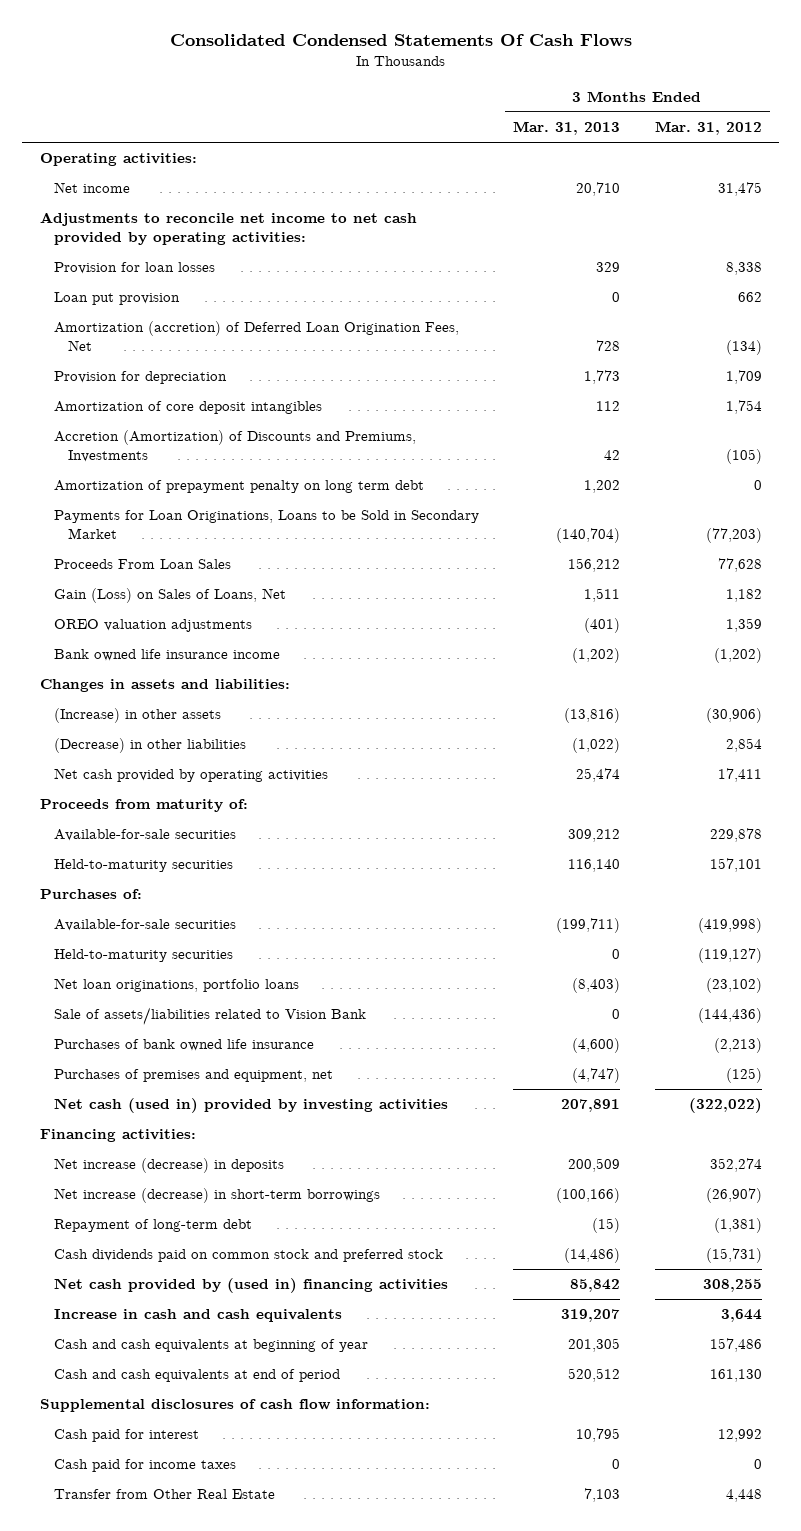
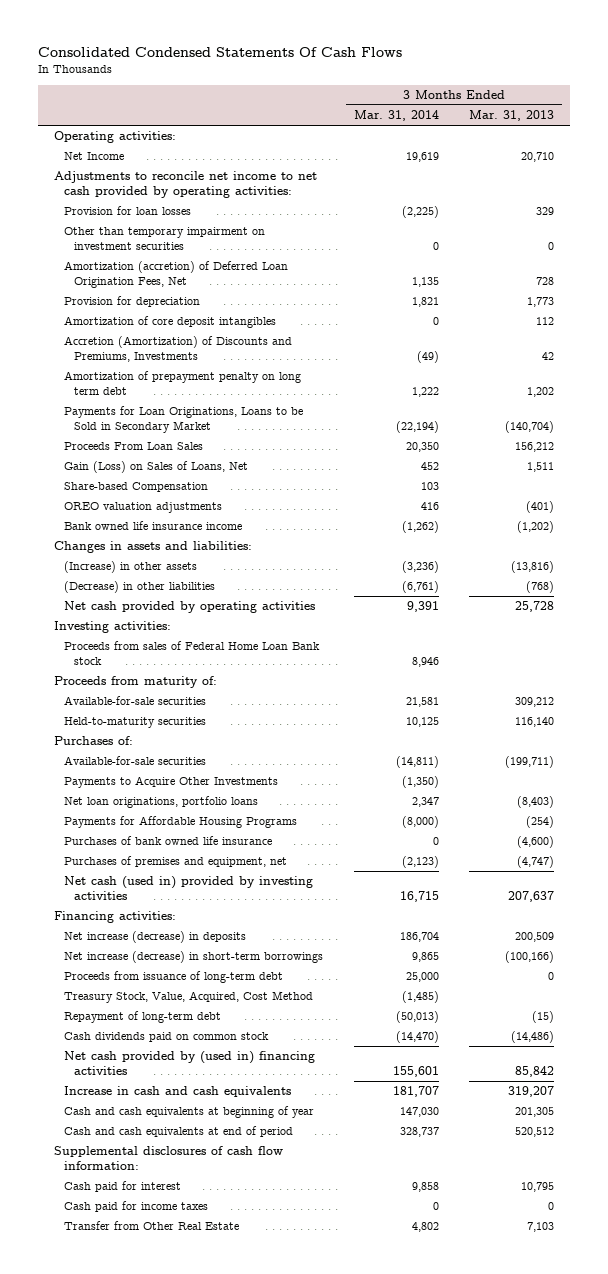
- | 3 Months Ended Mar. 31, 2013 | 3 Months Ended Mar. 31, 2012
+ | 3 Months Ended Mar. 31, 2014 | 3 Months Ended Mar. 31, 2013
- Net income | 20,710 | 31,475
+ Net Income | 19,619 | 20,710
- Loan put provision | 0 | 662
+ Other than temporary impairment on investment securities | 0 | 0
+ Share-based Compensation | 103 |
- (Decrease) in other liabilities | (1,022) | 2,854
- Net cash provided by operating activities | 25,474 | 17,411
+ (Decrease) in other liabilities | (6,761) | (768)
+ Net cash provided by operating activities | 9,391 | 25,728
+ Investing activities:
+ Proceeds from sales of Federal Home Loan Bank stock | 8,946 |
- Held-to-maturity securities | 0 | (119,127)
+ Payments to Acquire Other Investments | (1,350) |
- Sale of assets/liabilities related to Vision Bank | 0 | (144,436)
+ Payments for Affordable Housing Programs | (8,000) | (254)
- Net cash (used in) provided by investing activities | 207,891 | (322,022)
+ Net cash (used in) provided by investing activities | 16,715 | 207,637
+ Proceeds from issuance of long-term debt | 25,000 | 0
+ Treasury Stock, Value, Acquired, Cost Method | (1,485) |
- Cash dividends paid on common stock and preferred stock | (14,486) | (15,731)
+ Cash dividends paid on common stock | (14,470) | (14,486)

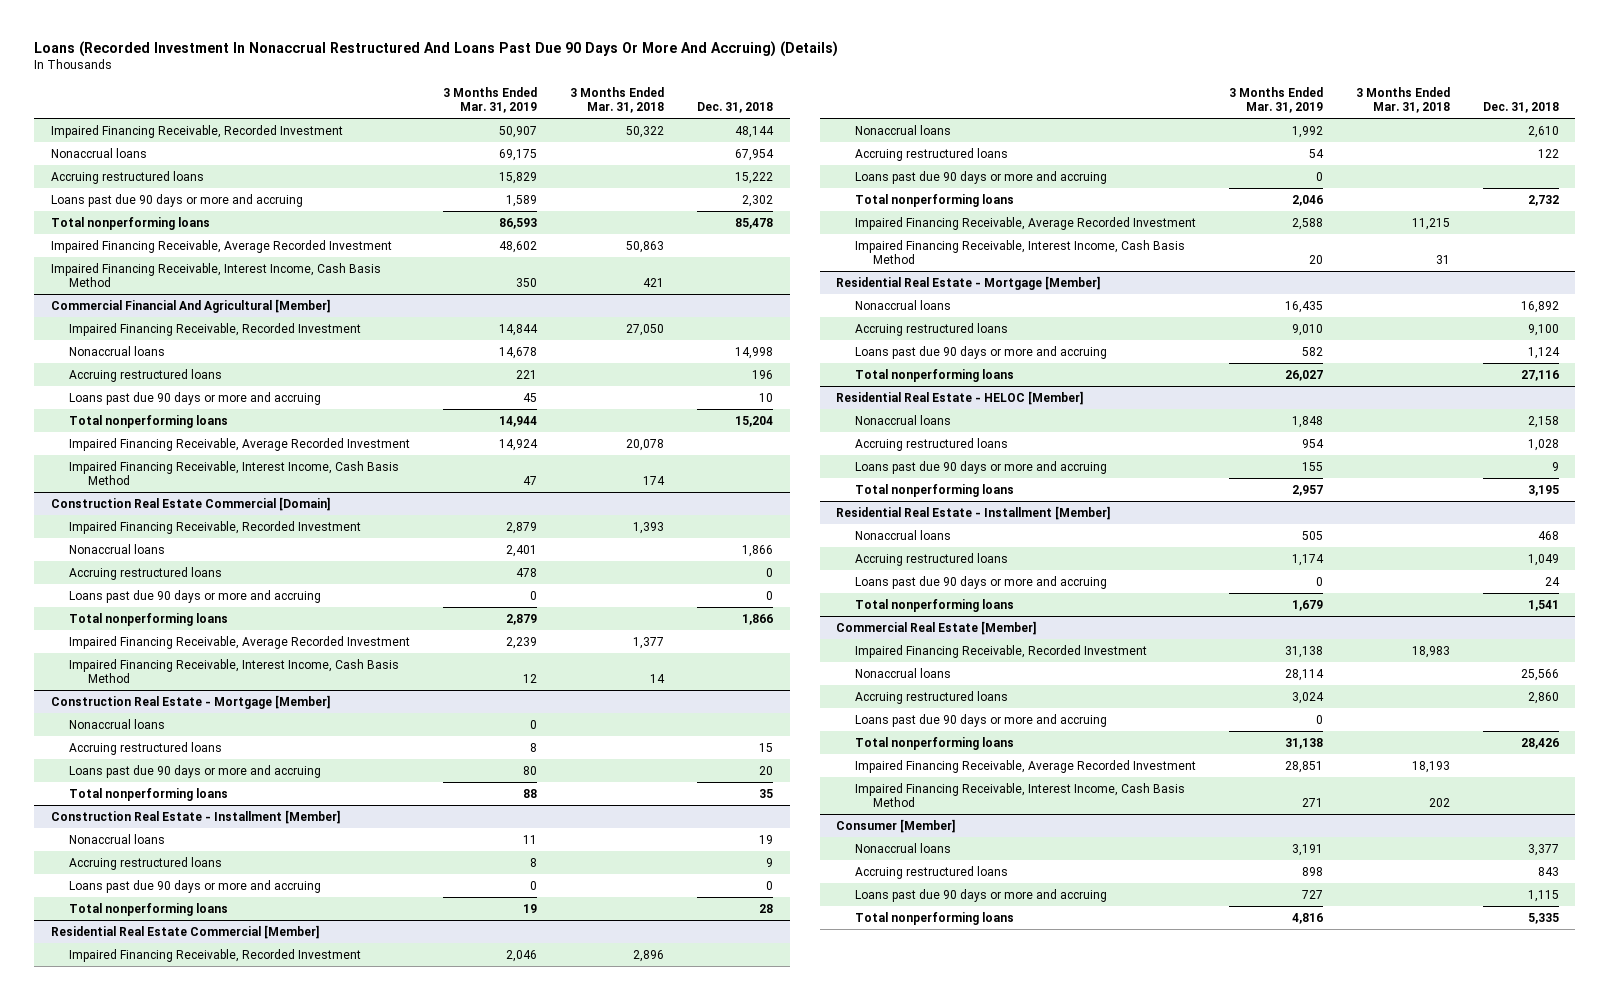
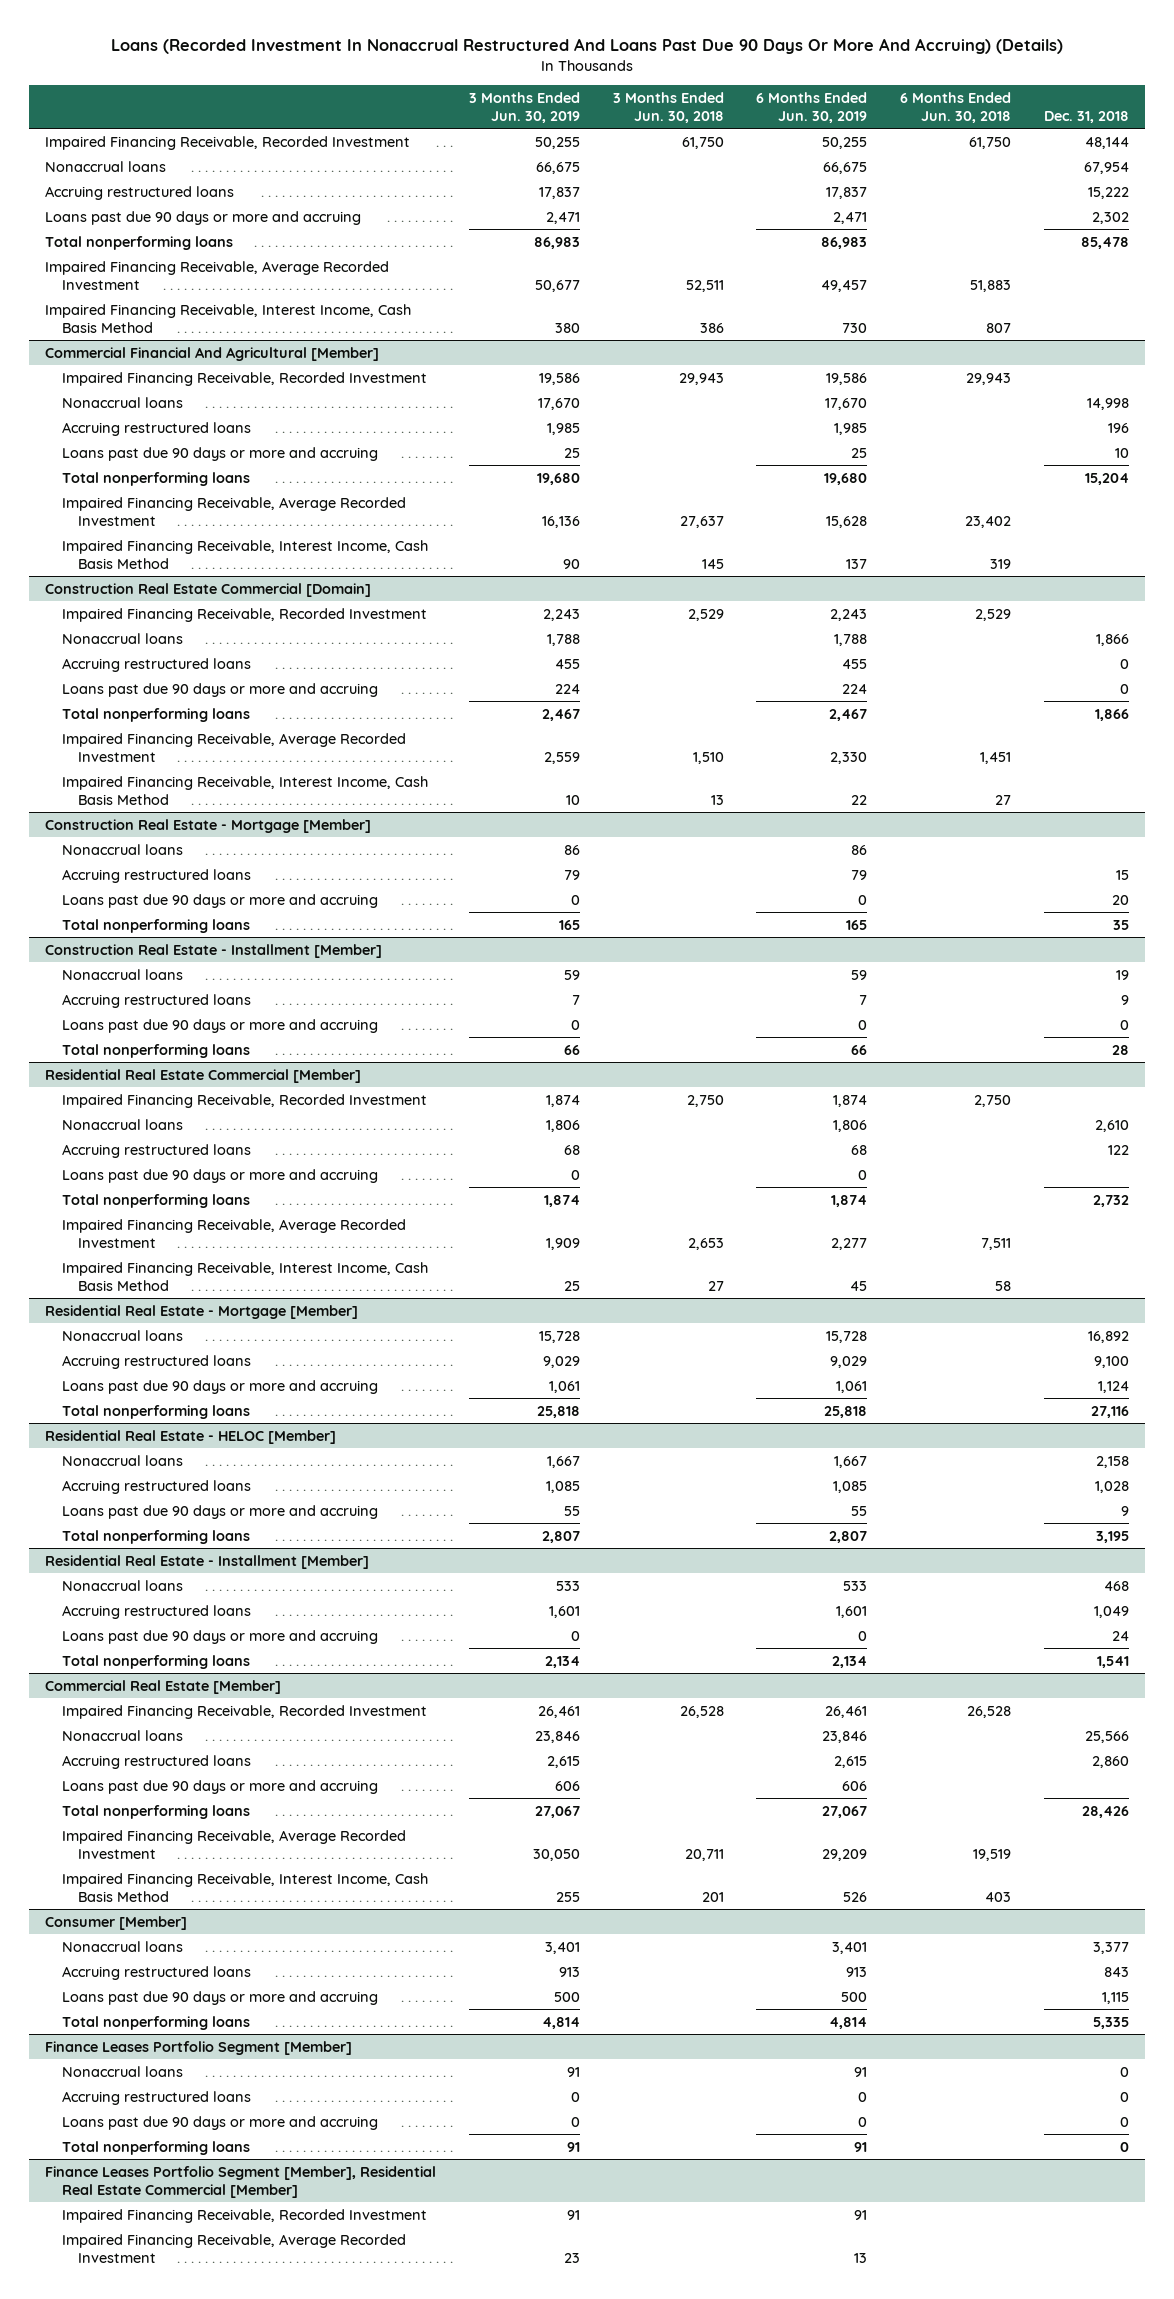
- | 3 Months Ended Mar. 31, 2019 | 3 Months Ended Mar. 31, 2018 | Dec. 31, 2018
+ | 3 Months Ended Jun. 30, 2019 | 3 Months Ended Jun. 30, 2018 | 6 Months Ended Jun. 30, 2019 | 6 Months Ended Jun. 30, 2018 | Dec. 31, 2018
+ Finance Leases Portfolio Segment [Member]
+ Nonaccrual loans | 91 | | 91 | | 0
+ Accruing restructured loans | 0 | | 0 | | 0
+ Loans past due 90 days or more and accruing | 0 | | 0 | | 0
+ Total nonperforming loans | 91 | | 91 | | 0
+ Finance Leases Portfolio Segment [Member], Residential Real Estate Commercial [Member]
+ Impaired Financing Receivable, Recorded Investment | 91 | | 91 | |
+ Impaired Financing Receivable, Average Recorded Investment | 23 | | 13 | |

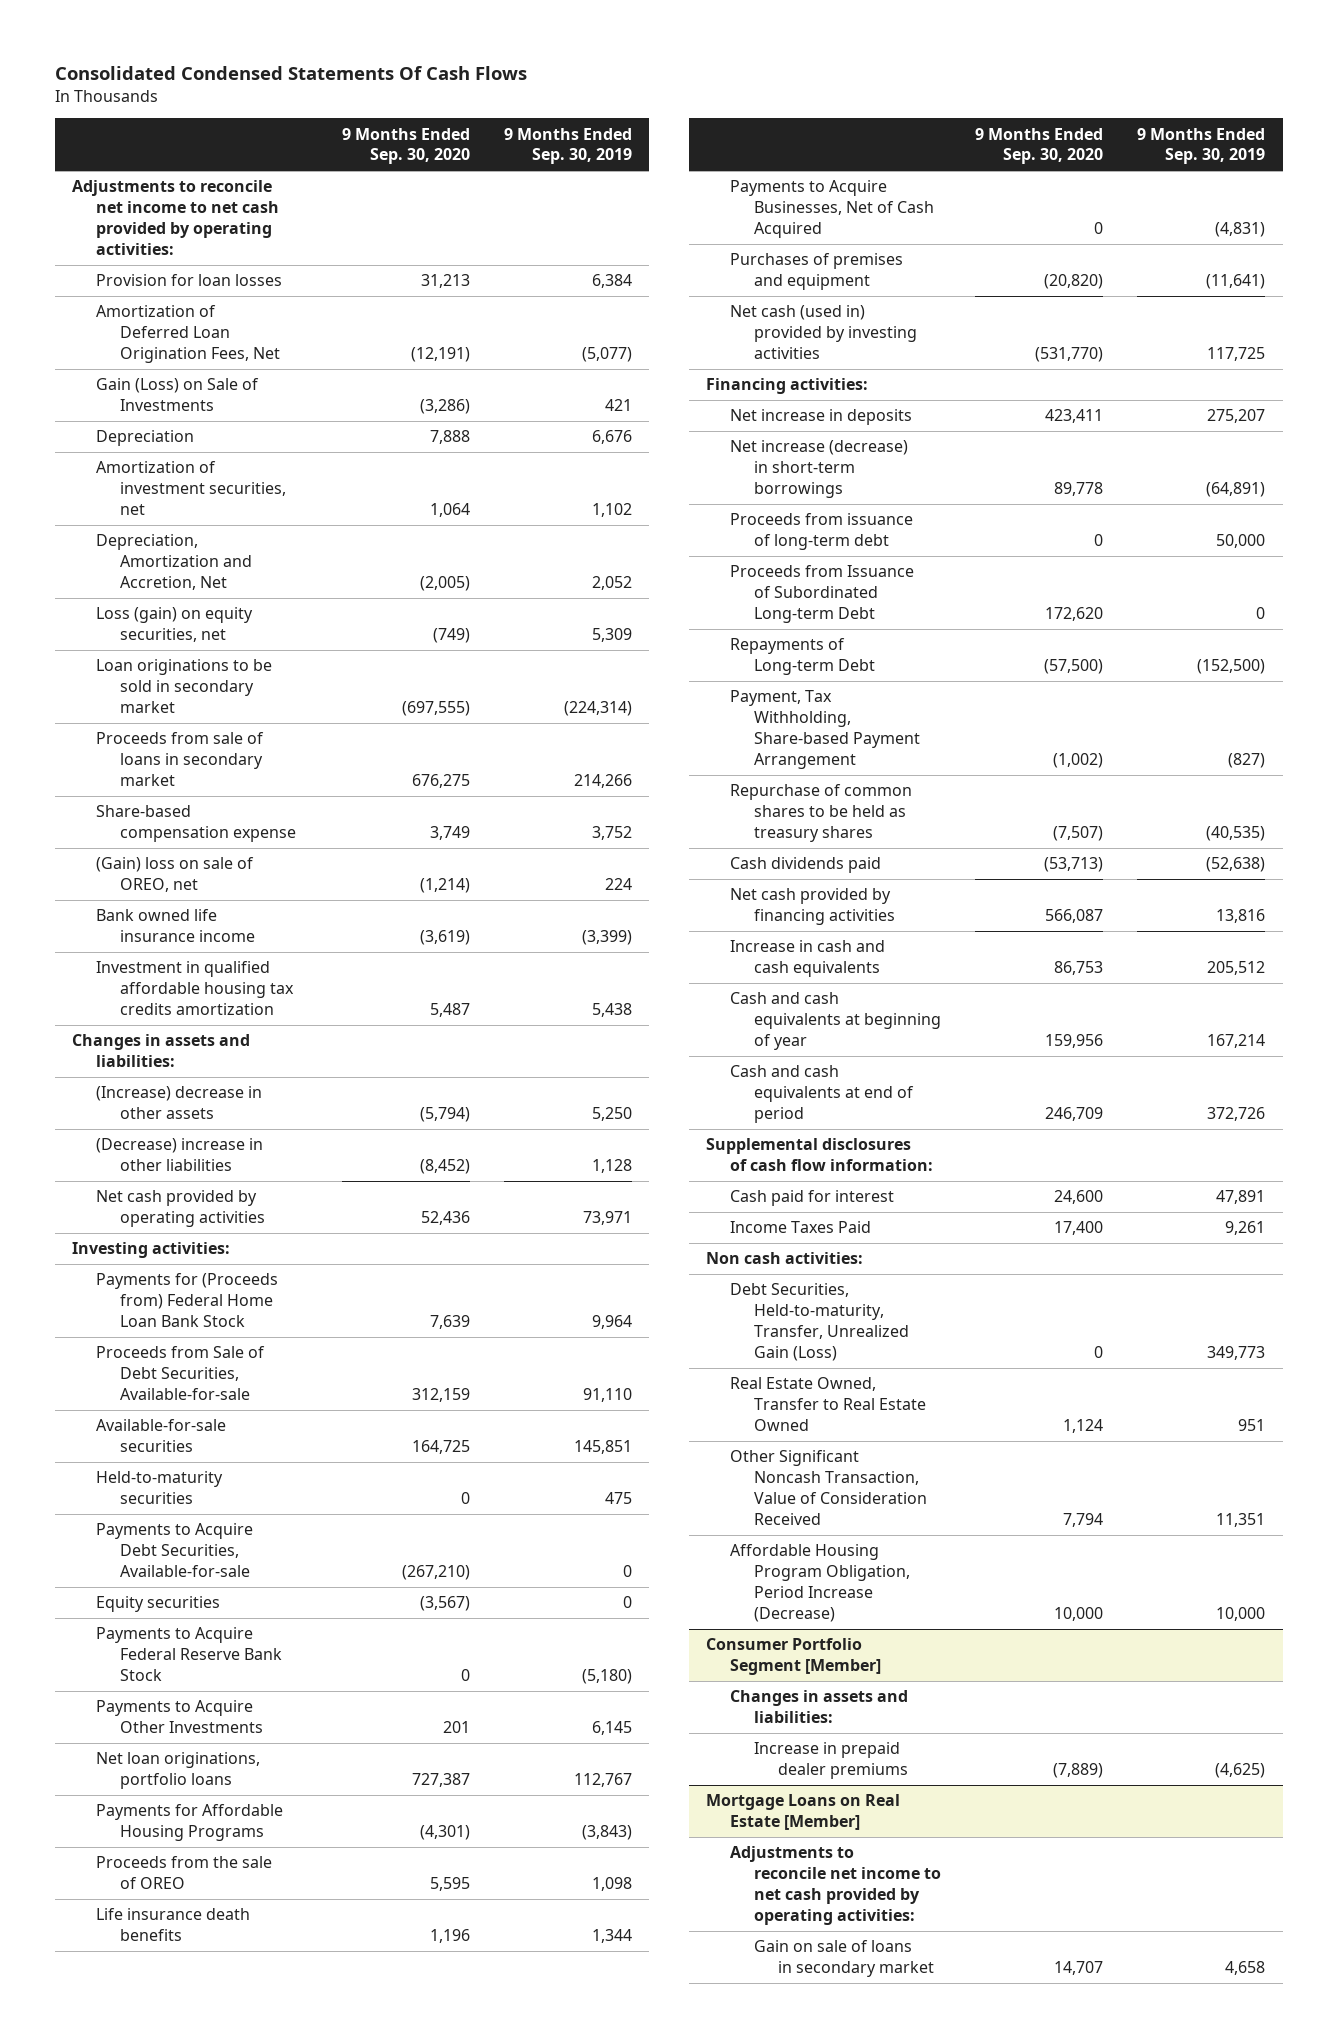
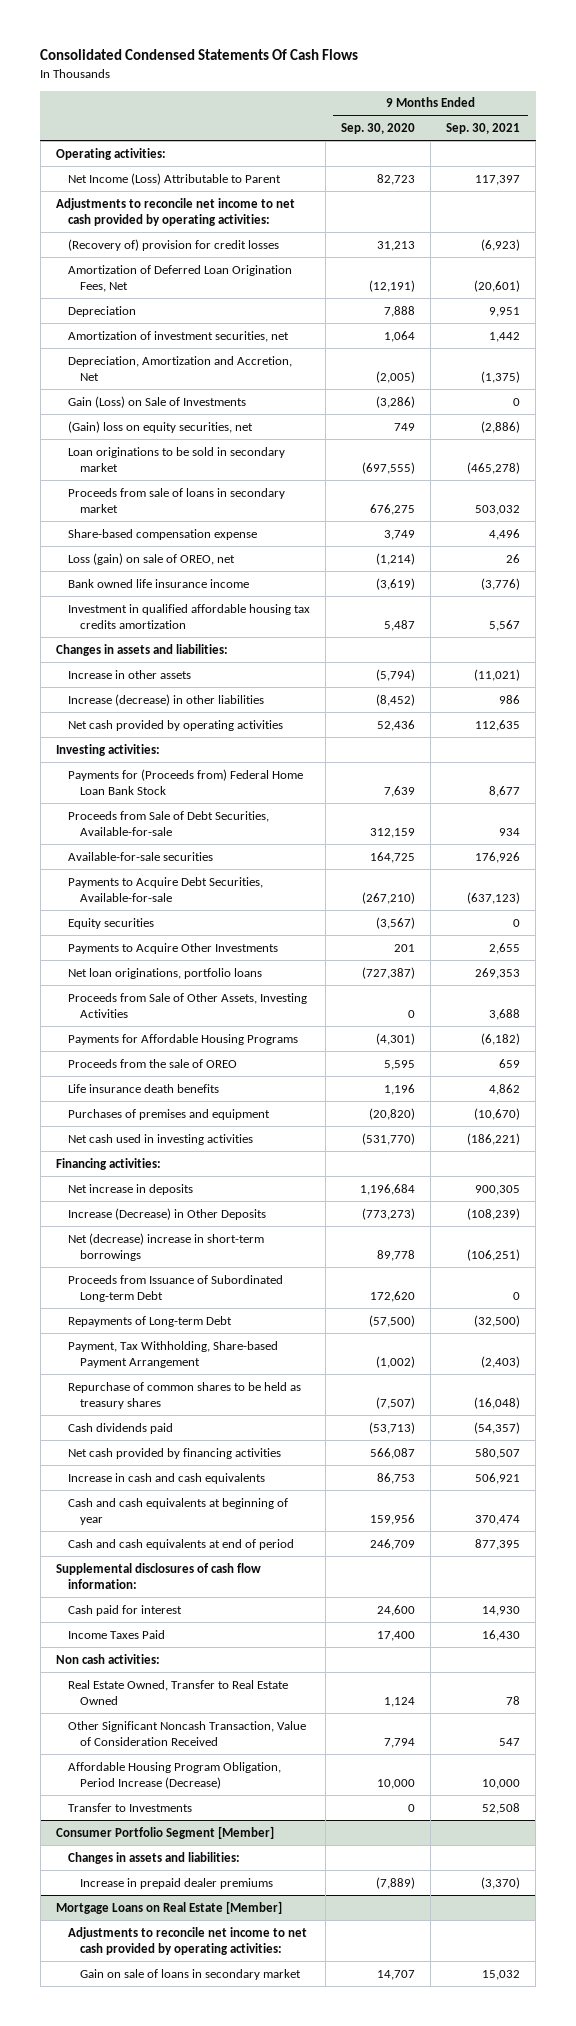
- | 9 Months Ended Sep. 30, 2020 | 9 Months Ended Sep. 30, 2019
+ | 9 Months Ended Sep. 30, 2020 | 9 Months Ended Sep. 30, 2021
+ Operating activities:
+ Net Income (Loss) Attributable to Parent | 82,723 | 117,397
- Provision for loan losses | 31,213 | 6,384
+ (Recovery of) provision for credit losses | 31,213 | (6,923)
- Loss (gain) on equity securities, net | (749) | 5,309
moved down: Gain (Loss) on Sale of Investments | (3,286) | 0
+ (Gain) loss on equity securities, net | 749 | (2,886)
- (Gain) loss on sale of OREO, net | (1,214) | 224
+ Loss (gain) on sale of OREO, net | (1,214) | 26
- (Increase) decrease in other assets | (5,794) | 5,250
- (Decrease) increase in other liabilities | (8,452) | 1,128
+ Increase in other assets | (5,794) | (11,021)
+ Increase (decrease) in other liabilities | (8,452) | 986
- Held-to-maturity securities | 0 | 475
- Payments to Acquire Federal Reserve Bank Stock | 0 | (5,180)
- Net loan originations, portfolio loans | 727,387 | 112,767
+ Net loan originations, portfolio loans | (727,387) | 269,353
+ Proceeds from Sale of Other Assets, Investing Activities | 0 | 3,688
- Payments to Acquire Businesses, Net of Cash Acquired | 0 | (4,831)
- Net cash (used in) provided by investing activities | (531,770) | 117,725
+ Net cash used in investing activities | (531,770) | (186,221)
- Net increase in deposits | 423,411 | 275,207
- Net increase (decrease) in short-term borrowings | 89,778 | (64,891)
- Proceeds from issuance of long-term debt | 0 | 50,000
+ Net increase in deposits | 1,196,684 | 900,305
+ Increase (Decrease) in Other Deposits | (773,273) | (108,239)
+ Net (decrease) increase in short-term borrowings | 89,778 | (106,251)
- Debt Securities, Held-to-maturity, Transfer, Unrealized Gain (Loss) | 0 | 349,773
+ Transfer to Investments | 0 | 52,508

